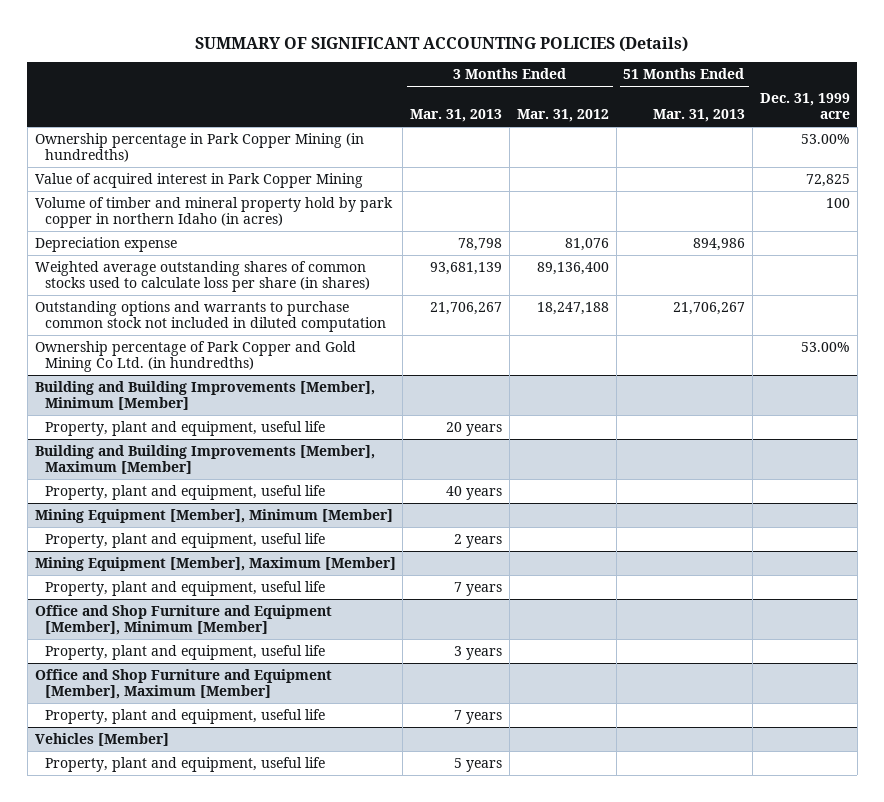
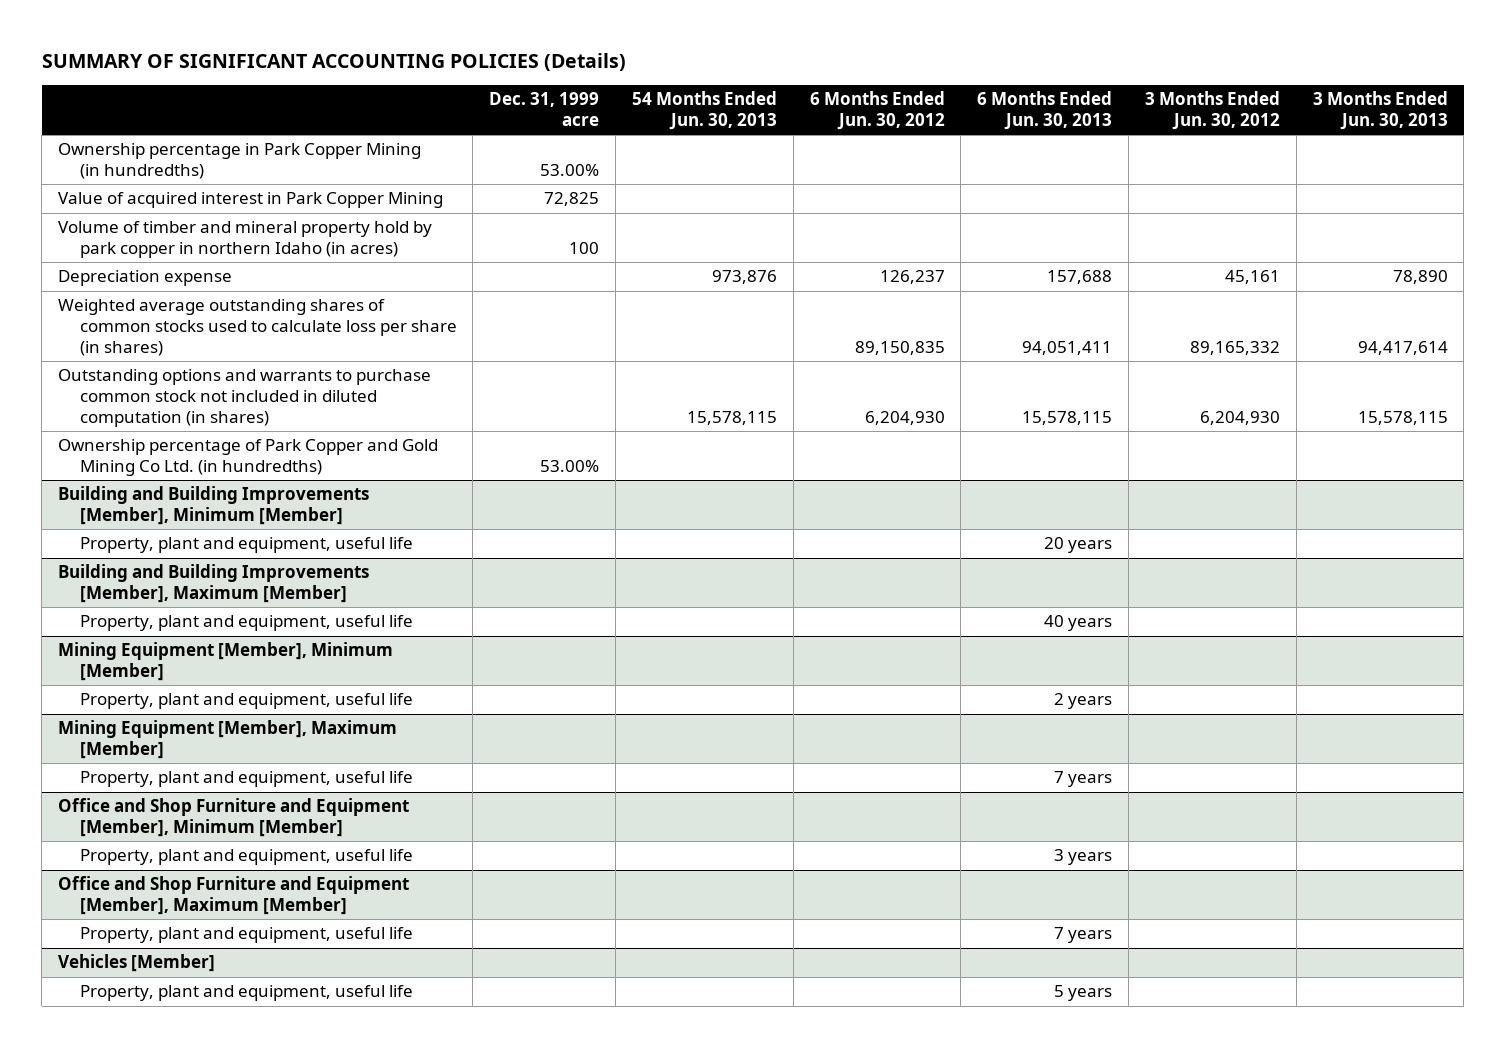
- | 3 Months Ended Mar. 31, 2013 | 3 Months Ended Mar. 31, 2012 | 51 Months Ended Mar. 31, 2013 | Dec. 31, 1999 acre
+ | Dec. 31, 1999 acre | 54 Months Ended Jun. 30, 2013 | 6 Months Ended Jun. 30, 2012 | 6 Months Ended Jun. 30, 2013 | 3 Months Ended Jun. 30, 2012 | 3 Months Ended Jun. 30, 2013
- Outstanding options and warrants to purchase common stock not included in diluted computation | 21,706,267 | 18,247,188 | 21,706,267 |
+ Outstanding options and warrants to purchase common stock not included in diluted computation (in shares) | | 15,578,115 | 6,204,930 | 15,578,115 | 6,204,930 | 15,578,115

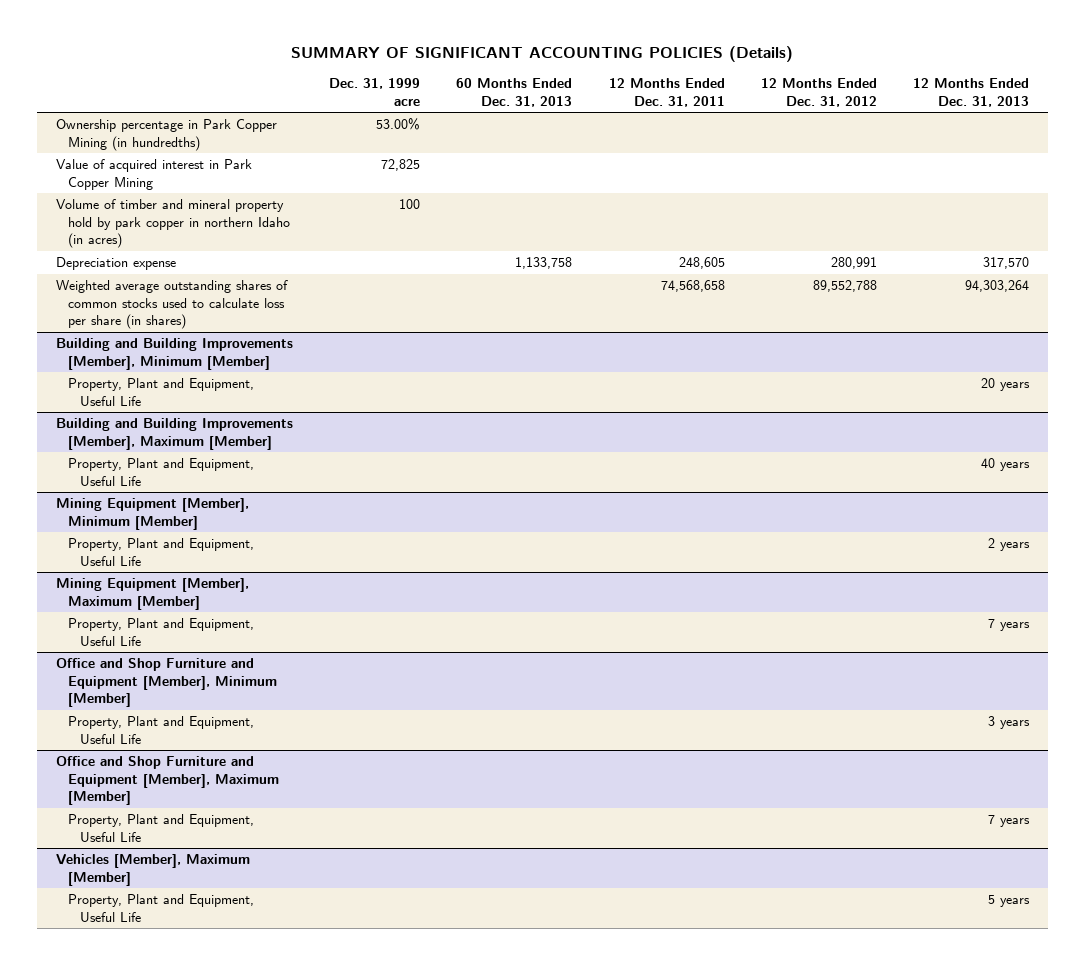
- | Dec. 31, 1999 acre | 54 Months Ended Jun. 30, 2013 | 6 Months Ended Jun. 30, 2012 | 6 Months Ended Jun. 30, 2013 | 3 Months Ended Jun. 30, 2012 | 3 Months Ended Jun. 30, 2013
+ | Dec. 31, 1999 acre | 60 Months Ended Dec. 31, 2013 | 12 Months Ended Dec. 31, 2011 | 12 Months Ended Dec. 31, 2012 | 12 Months Ended Dec. 31, 2013
- Outstanding options and warrants to purchase common stock not included in diluted computation (in shares) | | 15,578,115 | 6,204,930 | 15,578,115 | 6,204,930 | 15,578,115
- Ownership percentage of Park Copper and Gold Mining Co Ltd. (in hundredths) | 53.00% | | | | |
@ Building and Building Improvements [Member], Minimum [Member]
- Property, plant and equipment, useful life | | | | 20 years | |
+ Property, Plant and Equipment, Useful Life | | | | | 20 years
@ Building and Building Improvements [Member], Maximum [Member]
- Property, plant and equipment, useful life | | | | 40 years | |
+ Property, Plant and Equipment, Useful Life | | | | | 40 years
@ Mining Equipment [Member], Minimum [Member]
- Property, plant and equipment, useful life | | | | 2 years | |
+ Property, Plant and Equipment, Useful Life | | | | | 2 years
@ Mining Equipment [Member], Maximum [Member]
- Property, plant and equipment, useful life | | | | 7 years | |
+ Property, Plant and Equipment, Useful Life | | | | | 7 years
@ Office and Shop Furniture and Equipment [Member], Minimum [Member]
- Property, plant and equipment, useful life | | | | 3 years | |
+ Property, Plant and Equipment, Useful Life | | | | | 3 years
@ Office and Shop Furniture and Equipment [Member], Maximum [Member]
- Property, plant and equipment, useful life | | | | 7 years | |
- Vehicles [Member]
- Property, plant and equipment, useful life | | | | 5 years | |
@ Office and Shop Furniture and Equipment [Member], Maximum [Member]
+ Property, Plant and Equipment, Useful Life | | | | | 7 years
+ Vehicles [Member], Maximum [Member]
+ Property, Plant and Equipment, Useful Life | | | | | 5 years

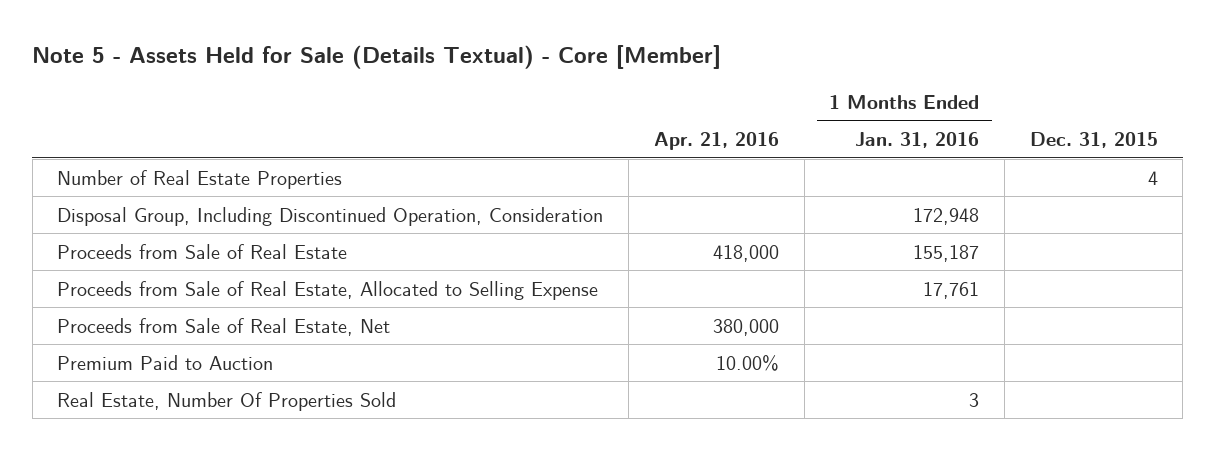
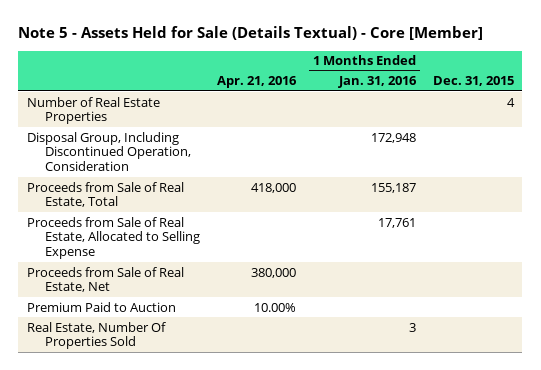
- Proceeds from Sale of Real Estate | 418,000 | 155,187 |
+ Proceeds from Sale of Real Estate, Total | 418,000 | 155,187 |

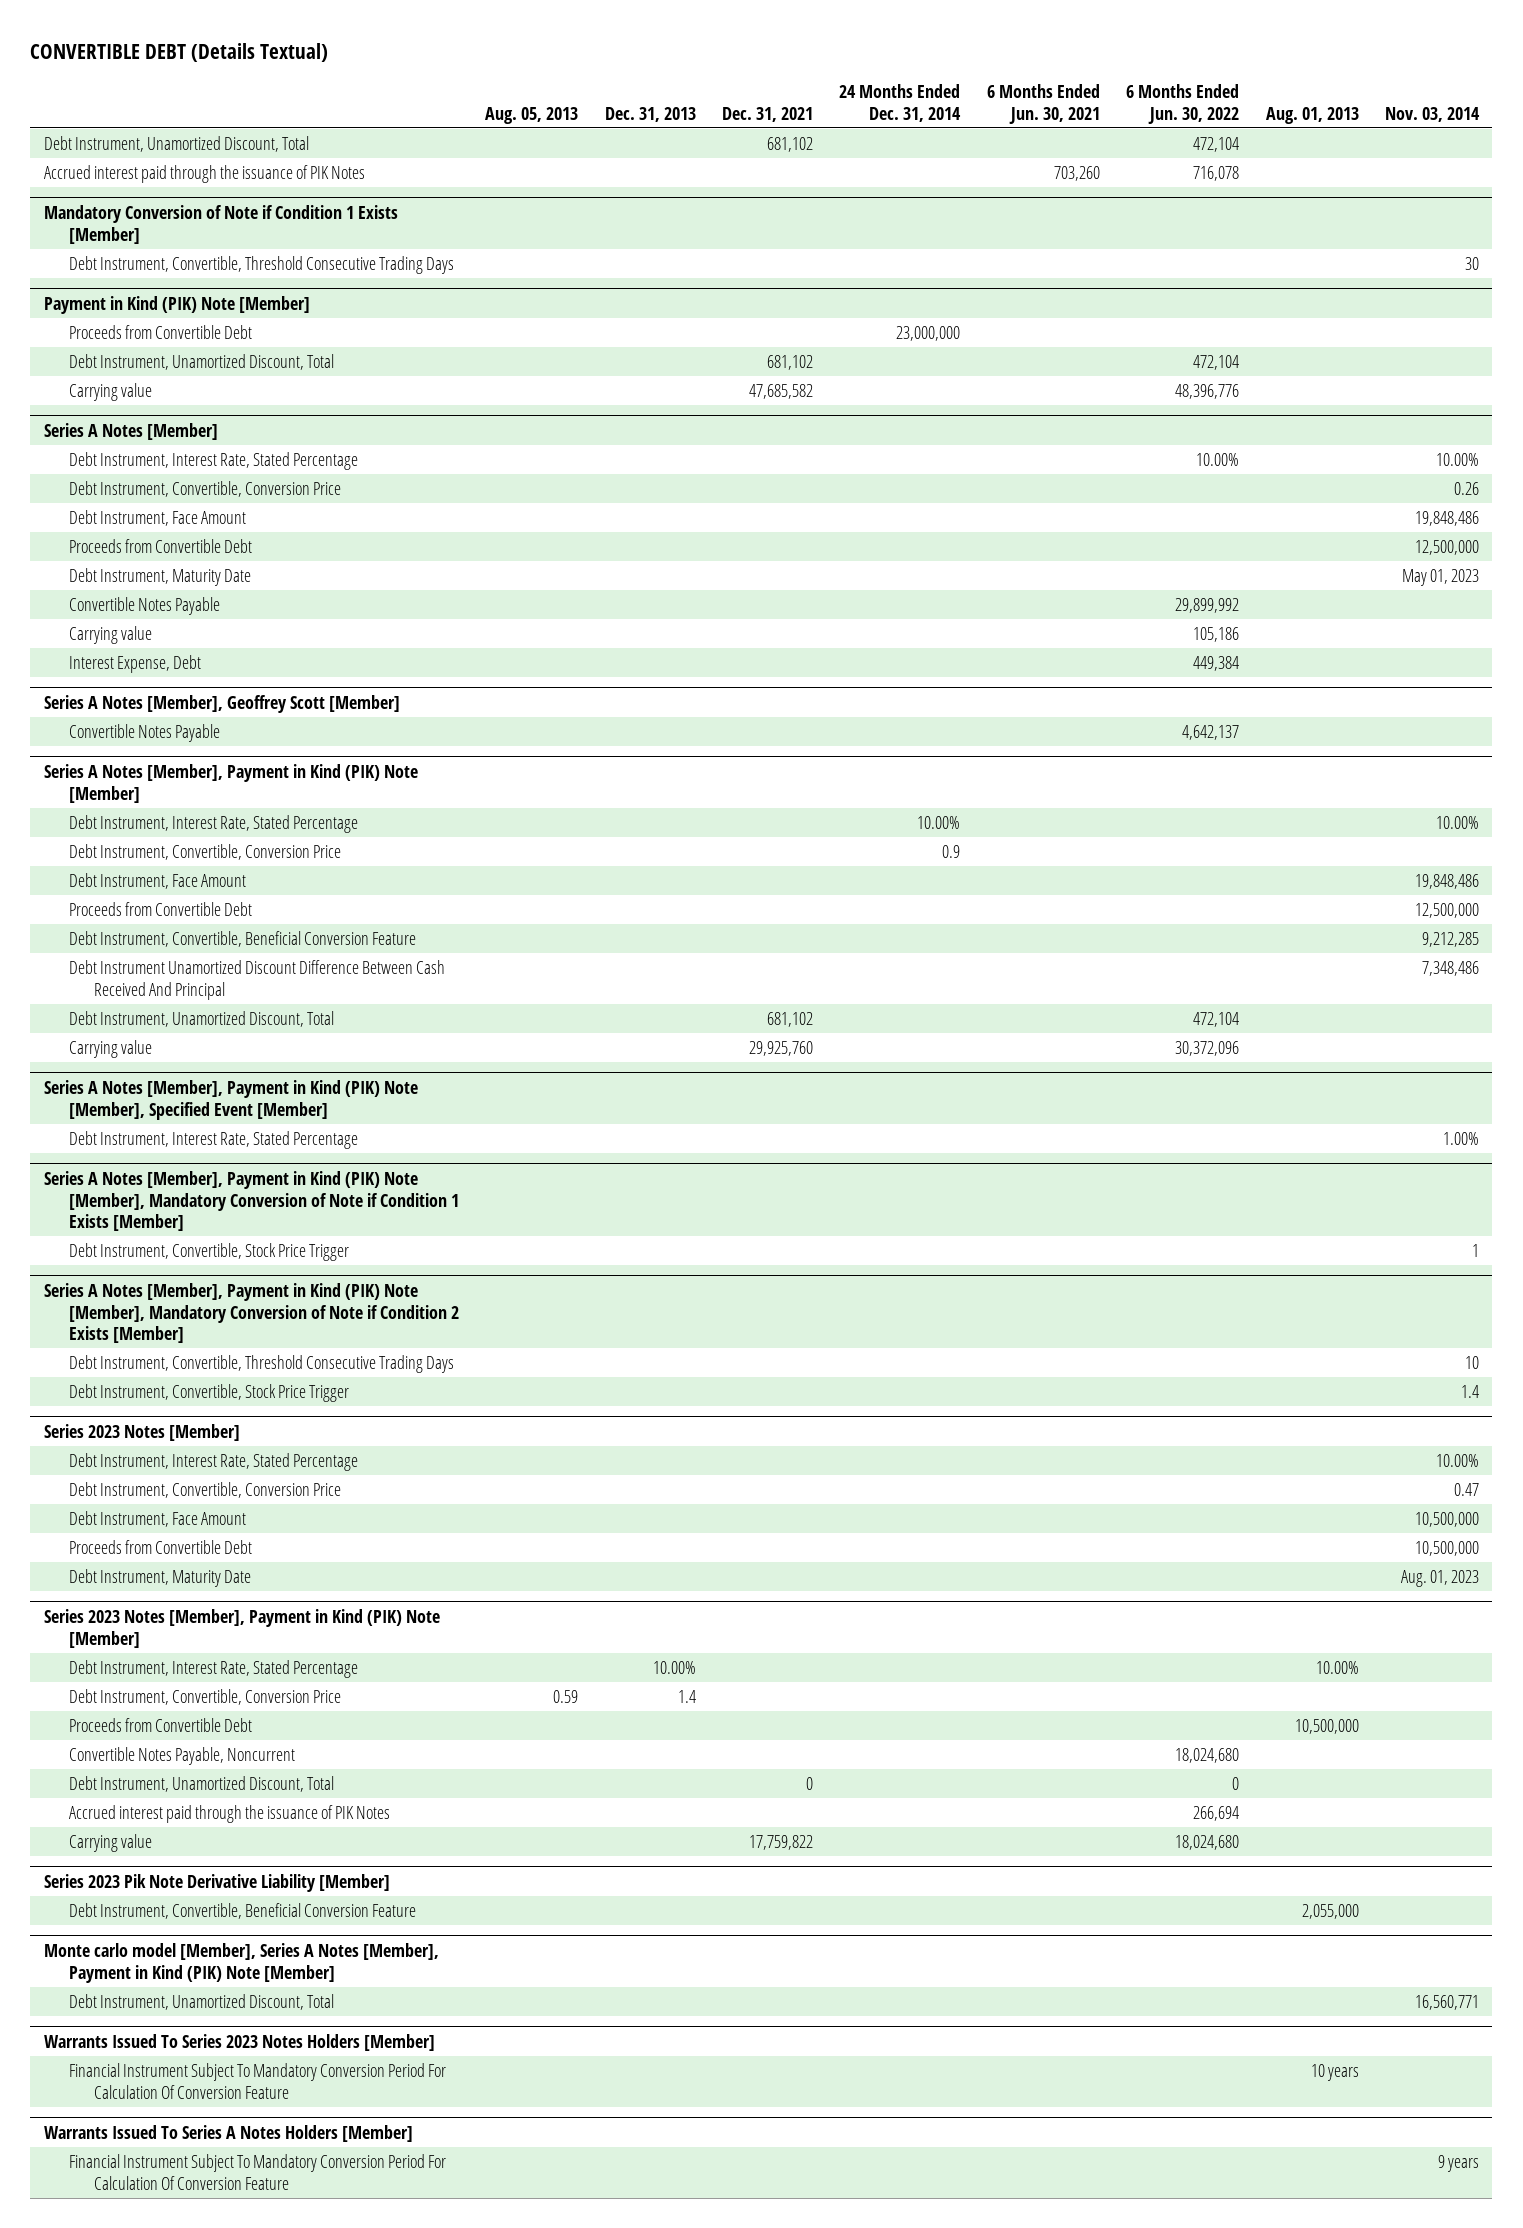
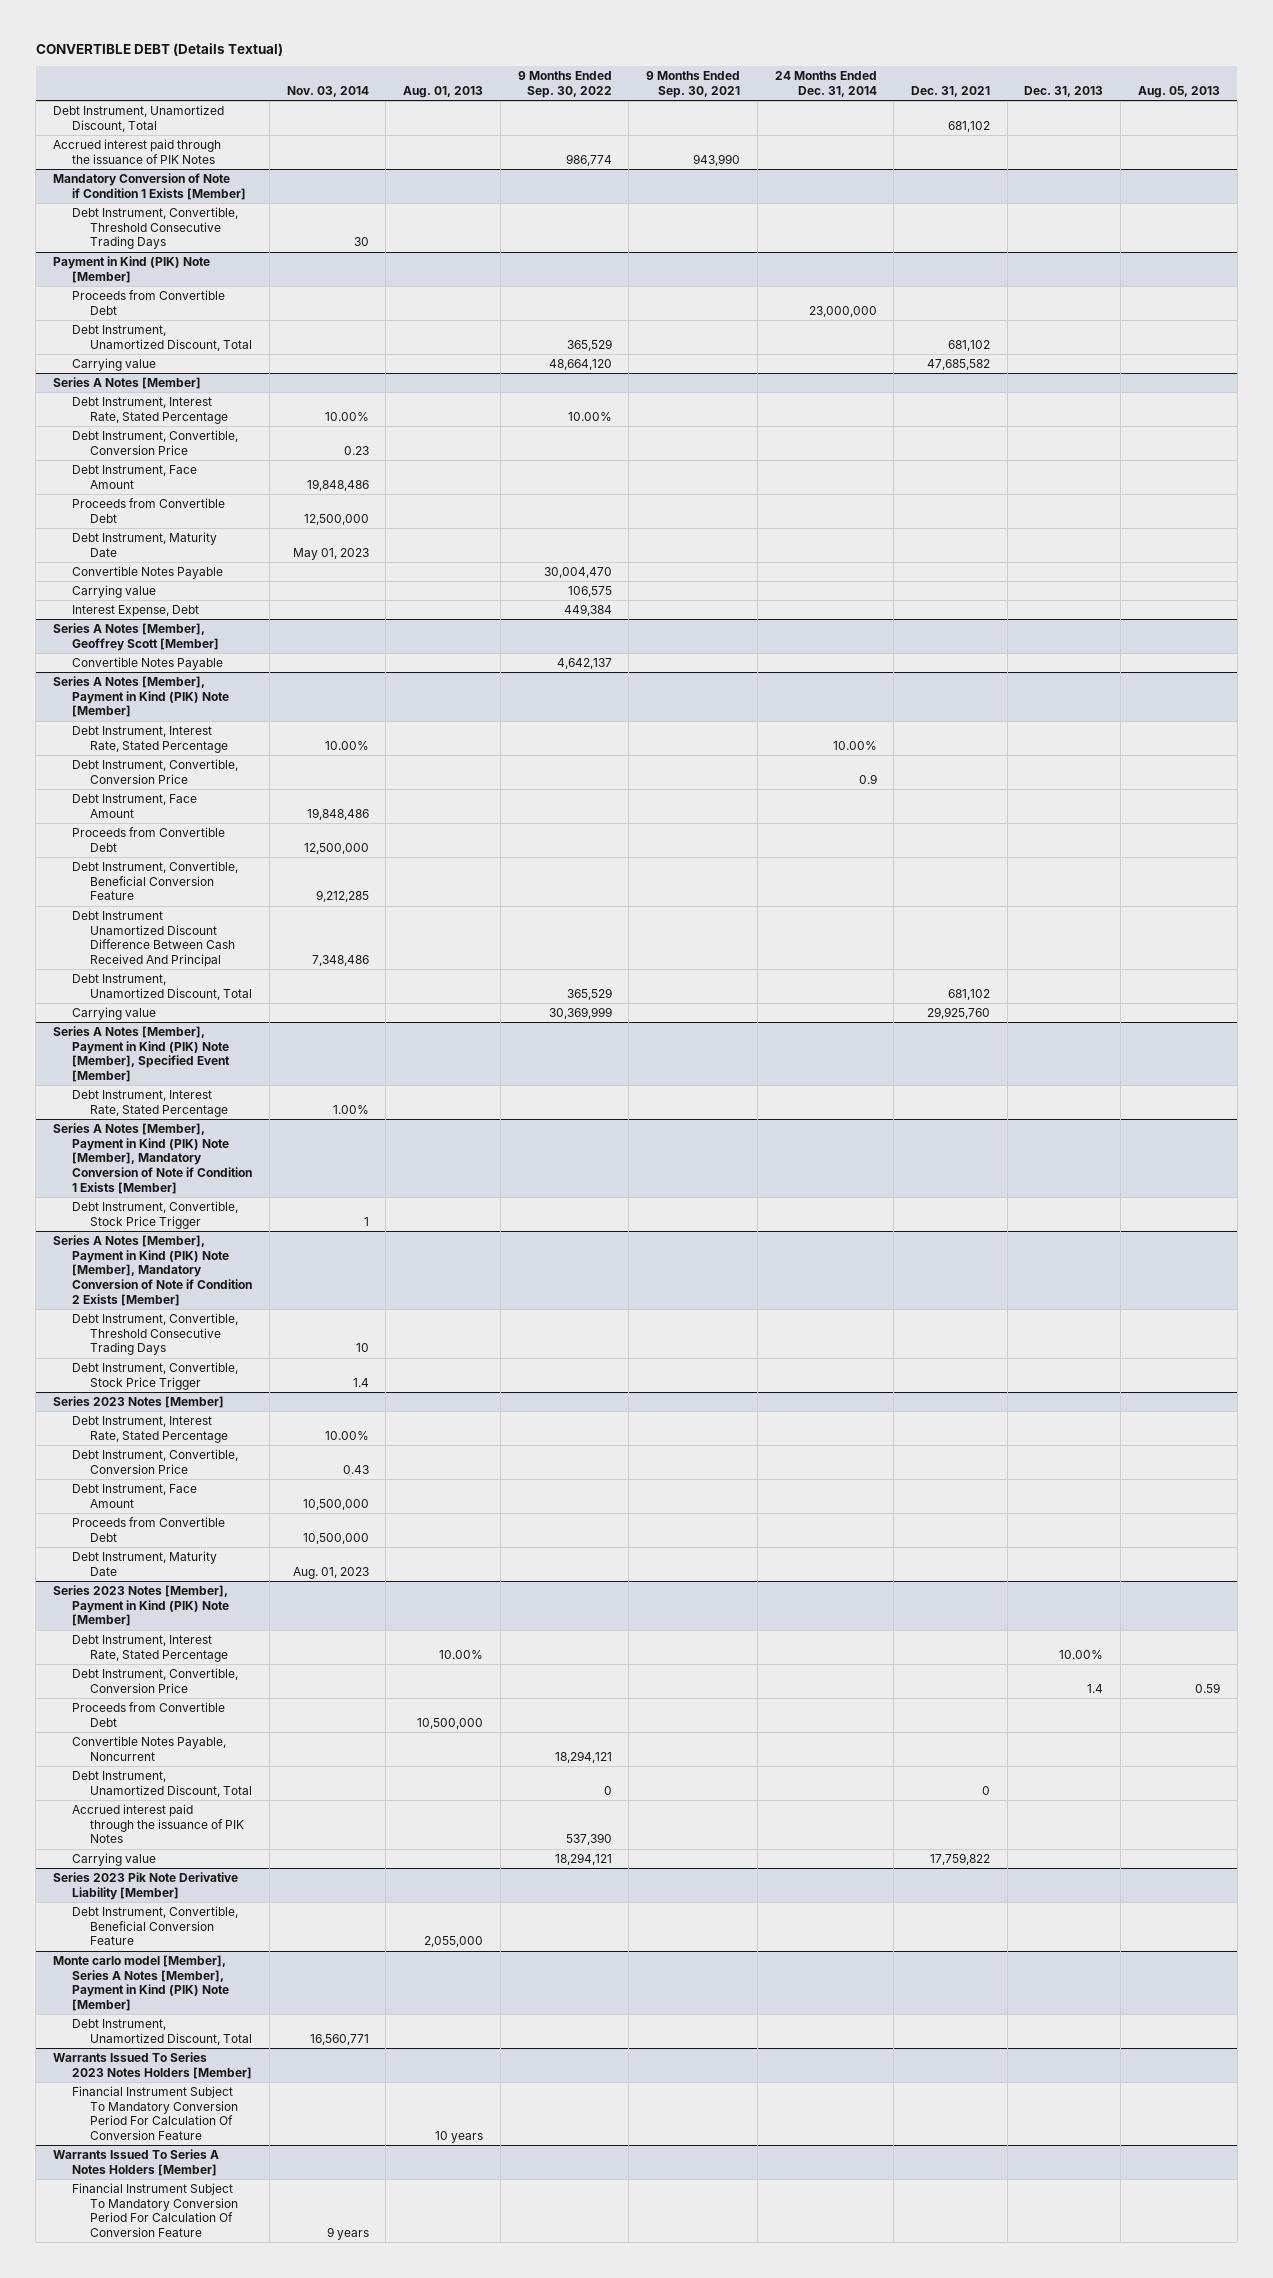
- | Aug. 05, 2013 | Dec. 31, 2013 | Dec. 31, 2021 | 24 Months Ended Dec. 31, 2014 | 6 Months Ended Jun. 30, 2021 | 6 Months Ended Jun. 30, 2022 | Aug. 01, 2013 | Nov. 03, 2014
+ | Nov. 03, 2014 | Aug. 01, 2013 | 9 Months Ended Sep. 30, 2022 | 9 Months Ended Sep. 30, 2021 | 24 Months Ended Dec. 31, 2014 | Dec. 31, 2021 | Dec. 31, 2013 | Aug. 05, 2013
@ Series A Notes [Member]
- Debt Instrument, Convertible, Conversion Price | | | | | | | | 0.26
+ Debt Instrument, Convertible, Conversion Price | 0.23 | | | | | | |
@ Series 2023 Notes [Member]
- Debt Instrument, Convertible, Conversion Price | | | | | | | | 0.47
+ Debt Instrument, Convertible, Conversion Price | 0.43 | | | | | | |

